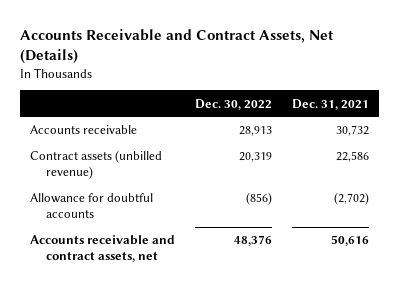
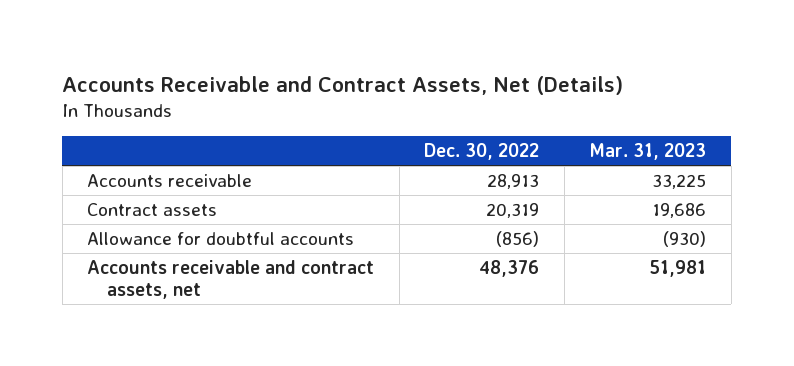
- | Dec. 30, 2022 | Dec. 31, 2021
+ | Dec. 30, 2022 | Mar. 31, 2023
- Contract assets (unbilled revenue) | 20,319 | 22,586
+ Contract assets | 20,319 | 19,686

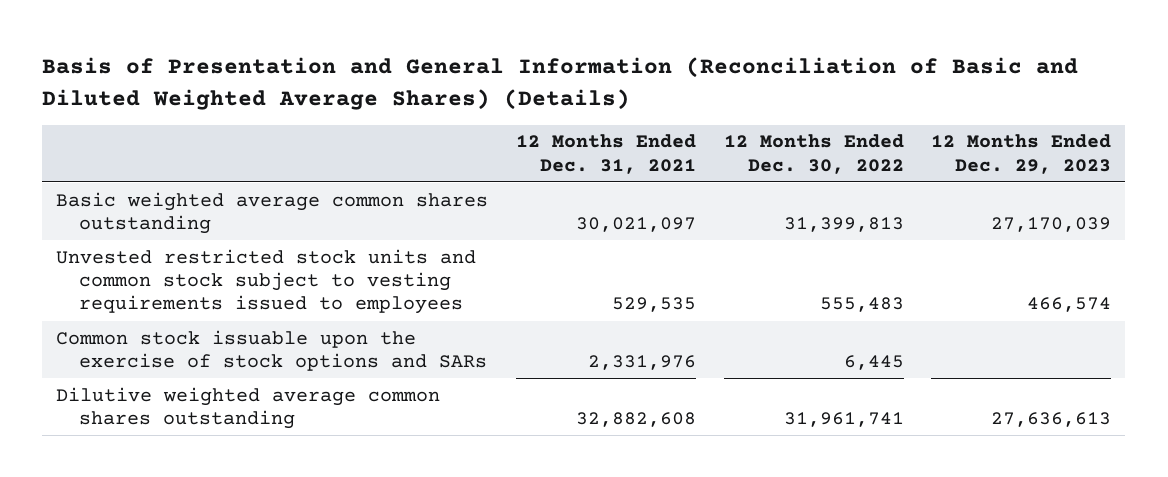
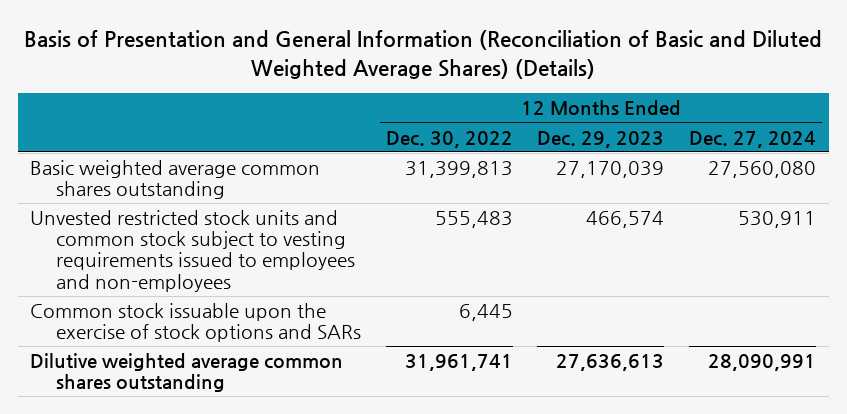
- | 12 Months Ended Dec. 31, 2021 | 12 Months Ended Dec. 30, 2022 | 12 Months Ended Dec. 29, 2023
+ | 12 Months Ended Dec. 30, 2022 | 12 Months Ended Dec. 29, 2023 | 12 Months Ended Dec. 27, 2024
- Unvested restricted stock units and common stock subject to vesting requirements issued to employees | 529,535 | 555,483 | 466,574
+ Unvested restricted stock units and common stock subject to vesting requirements issued to employees and non-employees | 555,483 | 466,574 | 530,911

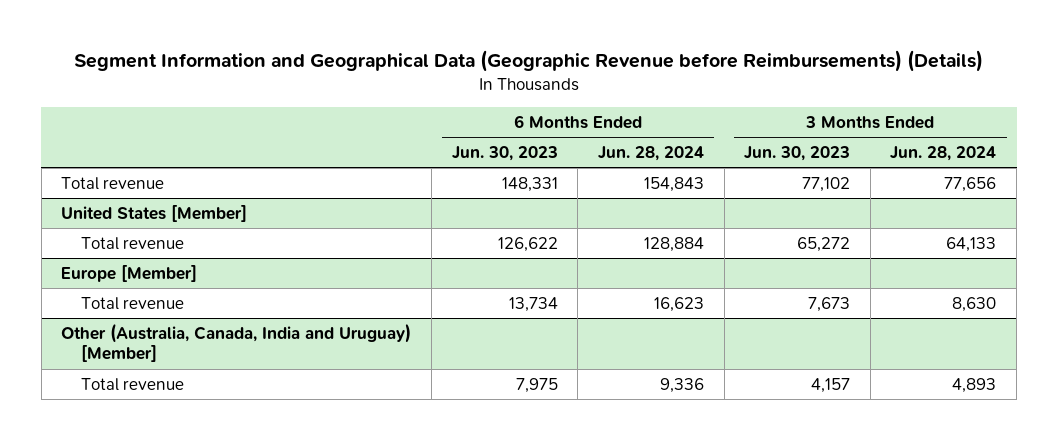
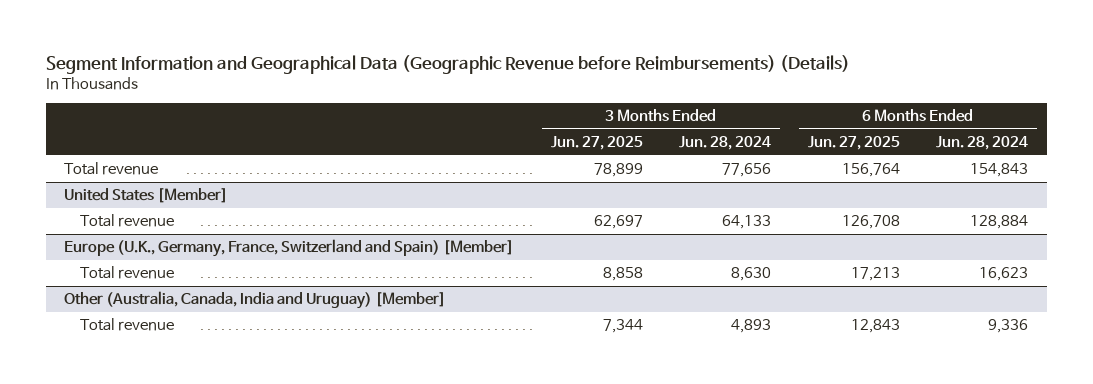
- | 6 Months Ended Jun. 30, 2023 | 6 Months Ended Jun. 28, 2024 | 3 Months Ended Jun. 30, 2023 | 3 Months Ended Jun. 28, 2024
+ | 3 Months Ended Jun. 27, 2025 | 3 Months Ended Jun. 28, 2024 | 6 Months Ended Jun. 27, 2025 | 6 Months Ended Jun. 28, 2024
- Europe [Member]
+ Europe (U.K., Germany, France, Switzerland and Spain) [Member]

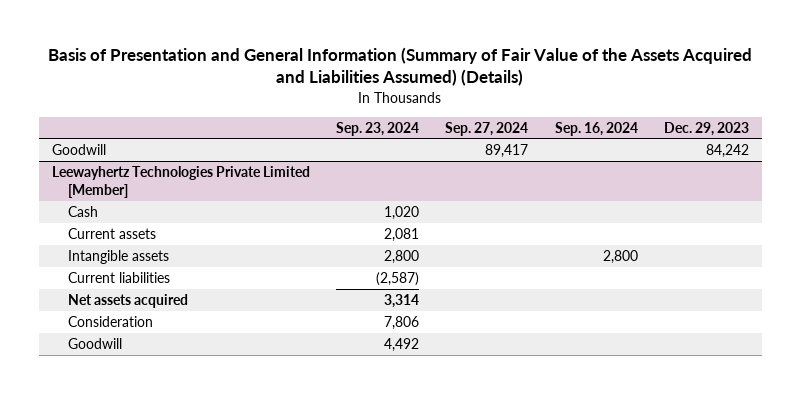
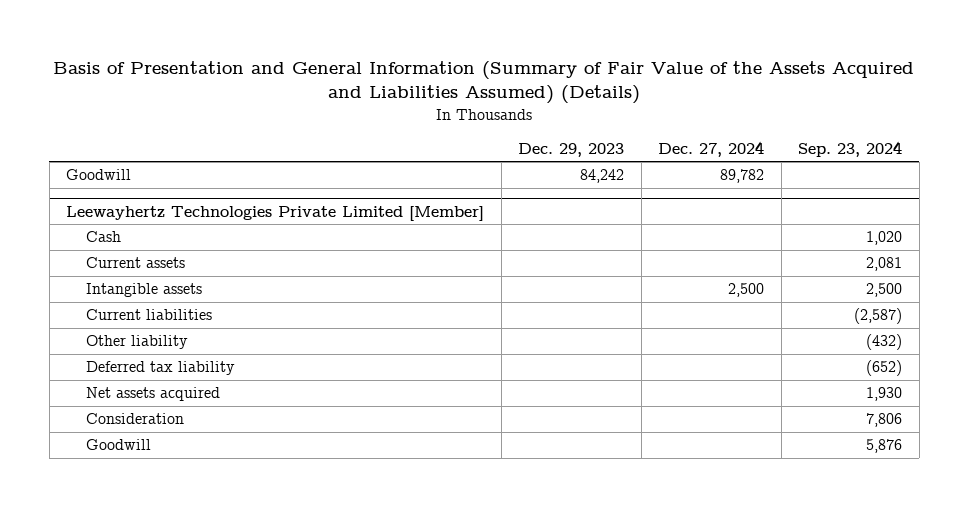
- | Sep. 23, 2024 | Sep. 27, 2024 | Sep. 16, 2024 | Dec. 29, 2023
+ | Dec. 29, 2023 | Dec. 27, 2024 | Sep. 23, 2024
@ Leewayhertz Technologies Private Limited [Member]
- Intangible assets | 2,800 | | 2,800 |
+ Intangible assets | | 2,500 | 2,500
- Net assets acquired | 3,314 | | |
+ Other liability | | | (432)
+ Deferred tax liability | | | (652)
+ Net assets acquired | | | 1,930
- Goodwill | 4,492 | | |
+ Goodwill | | | 5,876

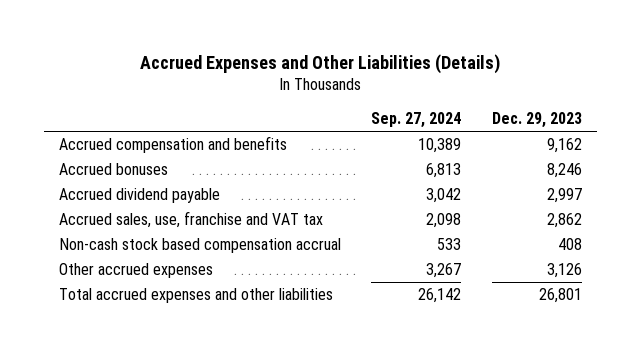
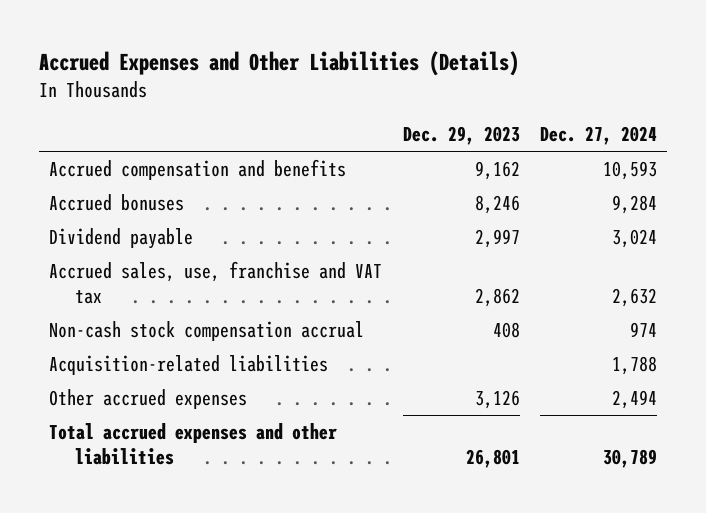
- | Sep. 27, 2024 | Dec. 29, 2023
+ | Dec. 29, 2023 | Dec. 27, 2024
- Accrued dividend payable | 3,042 | 2,997
+ Dividend payable | 2,997 | 3,024
- Non-cash stock based compensation accrual | 533 | 408
+ Non-cash stock compensation accrual | 408 | 974
+ Acquisition-related liabilities | | 1,788

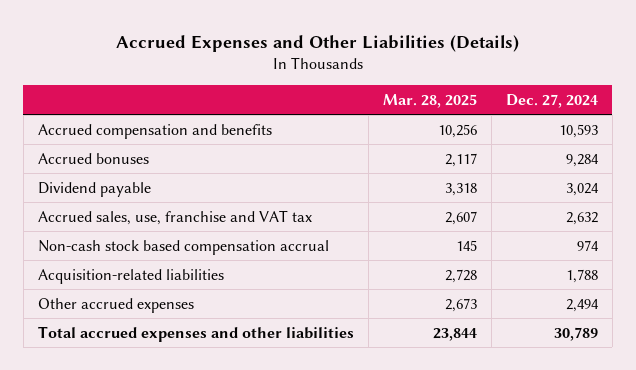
- | Dec. 29, 2023 | Dec. 27, 2024
+ | Mar. 28, 2025 | Dec. 27, 2024
- Non-cash stock compensation accrual | 408 | 974
+ Non-cash stock based compensation accrual | 145 | 974

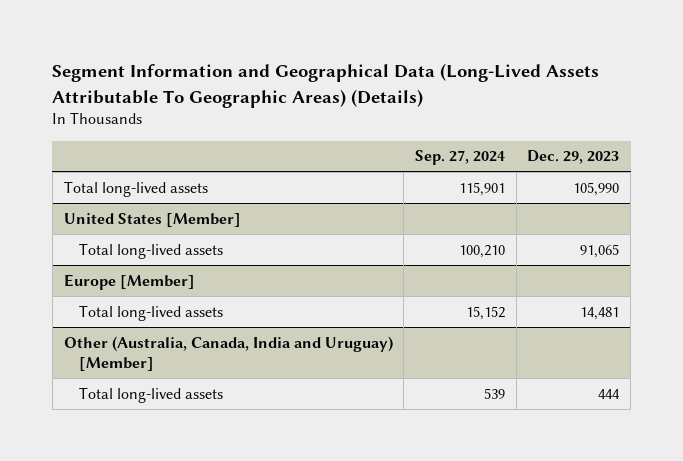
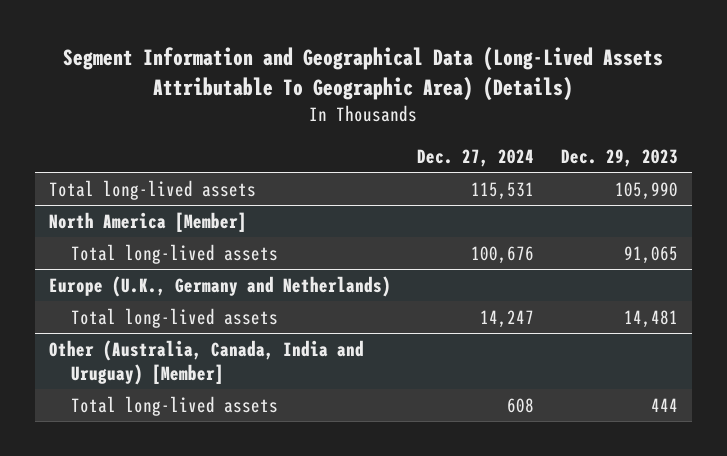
- Segment Information and Geographical Data (Long-Lived Assets Attributable To Geographic Areas) (Details)
+ Segment Information and Geographical Data (Long-Lived Assets Attributable To Geographic Area) (Details)
- | Sep. 27, 2024 | Dec. 29, 2023
+ | Dec. 27, 2024 | Dec. 29, 2023
- United States [Member]
+ North America [Member]
- Europe [Member]
+ Europe (U.K., Germany and Netherlands)

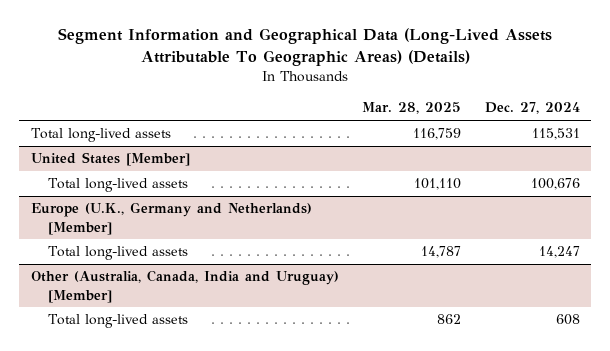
- Segment Information and Geographical Data (Long-Lived Assets Attributable To Geographic Area) (Details)
+ Segment Information and Geographical Data (Long-Lived Assets Attributable To Geographic Areas) (Details)
- | Dec. 27, 2024 | Dec. 29, 2023
+ | Mar. 28, 2025 | Dec. 27, 2024
- North America [Member]
+ United States [Member]
- Europe (U.K., Germany and Netherlands)
+ Europe (U.K., Germany and Netherlands) [Member]

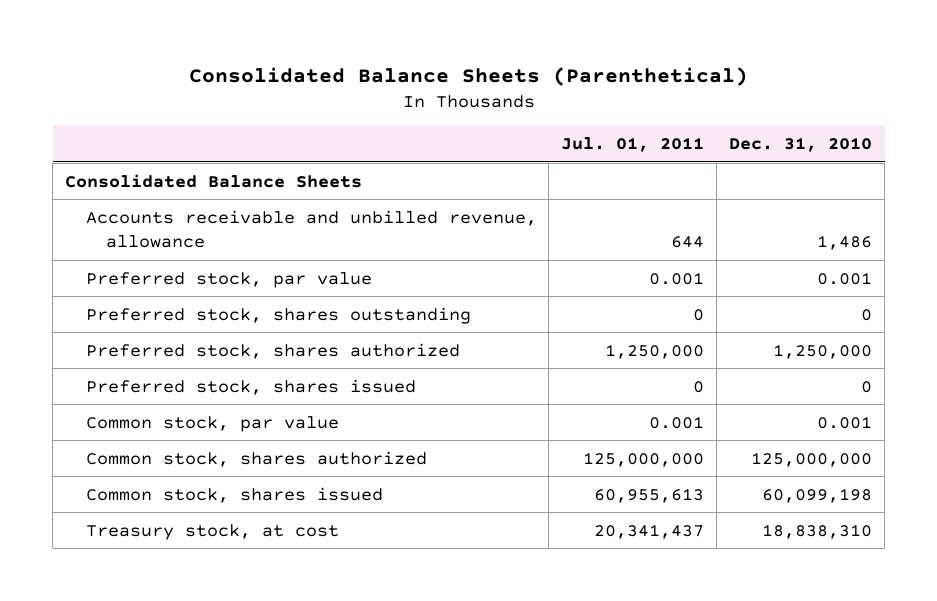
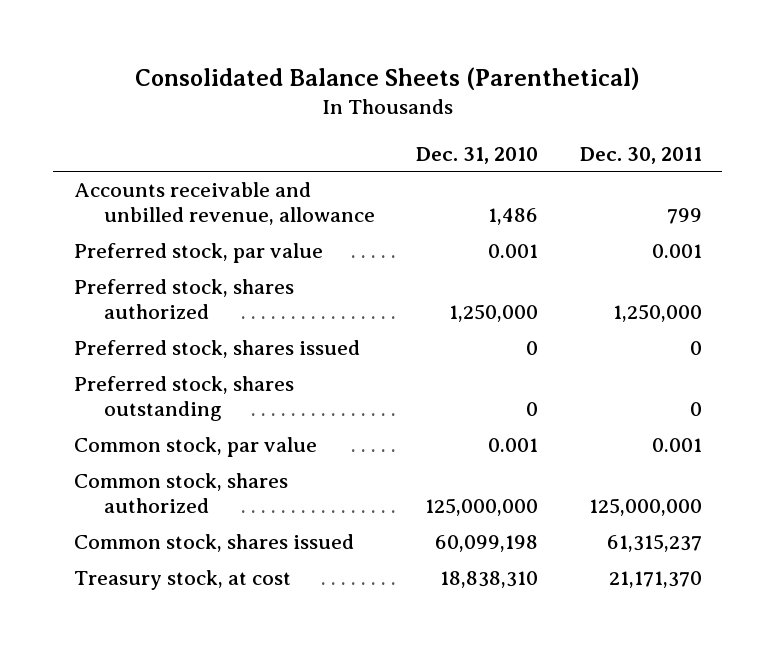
- | Jul. 01, 2011 | Dec. 31, 2010
+ | Dec. 31, 2010 | Dec. 30, 2011
- Consolidated Balance Sheets
moved down: Preferred stock, shares outstanding | 0 | 0

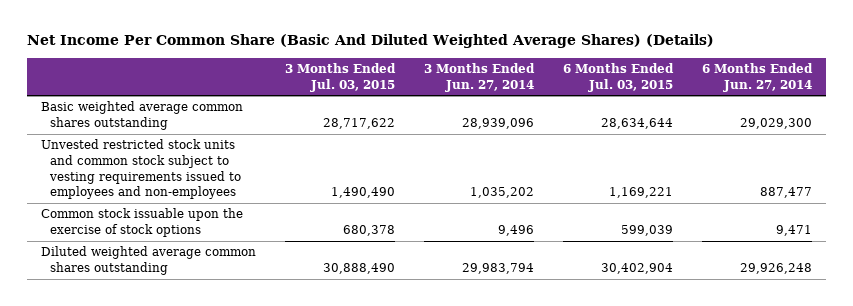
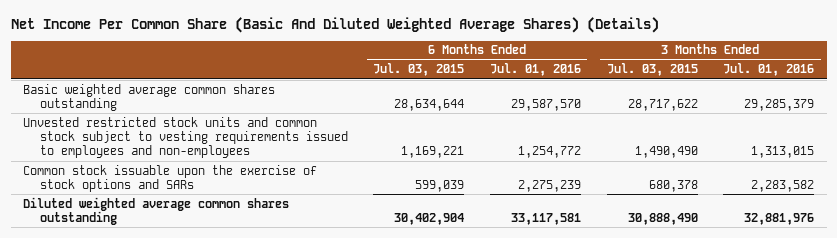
- | 3 Months Ended Jul. 03, 2015 | 3 Months Ended Jun. 27, 2014 | 6 Months Ended Jul. 03, 2015 | 6 Months Ended Jun. 27, 2014
+ | 6 Months Ended Jul. 03, 2015 | 6 Months Ended Jul. 01, 2016 | 3 Months Ended Jul. 03, 2015 | 3 Months Ended Jul. 01, 2016
- Common stock issuable upon the exercise of stock options | 680,378 | 9,496 | 599,039 | 9,471
+ Common stock issuable upon the exercise of stock options and SARs | 599,039 | 2,275,239 | 680,378 | 2,283,582

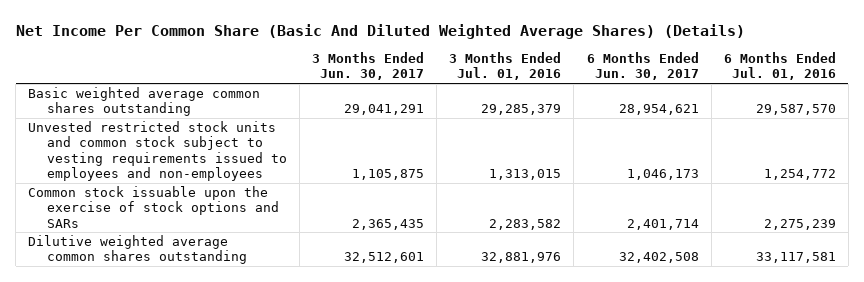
- | 6 Months Ended Jul. 03, 2015 | 6 Months Ended Jul. 01, 2016 | 3 Months Ended Jul. 03, 2015 | 3 Months Ended Jul. 01, 2016
+ | 3 Months Ended Jun. 30, 2017 | 3 Months Ended Jul. 01, 2016 | 6 Months Ended Jun. 30, 2017 | 6 Months Ended Jul. 01, 2016
- Diluted weighted average common shares outstanding | 30,402,904 | 33,117,581 | 30,888,490 | 32,881,976
+ Dilutive weighted average common shares outstanding | 32,512,601 | 32,881,976 | 32,402,508 | 33,117,581

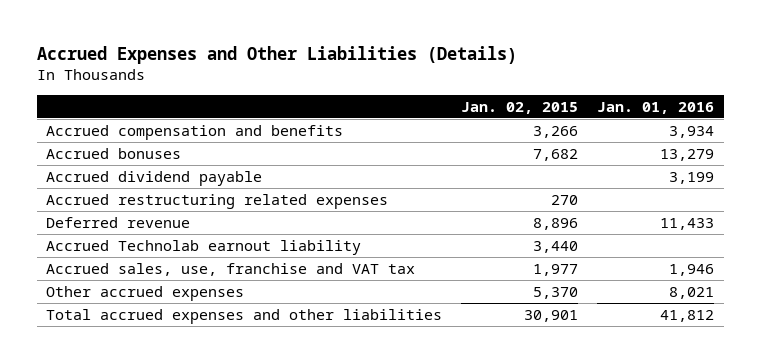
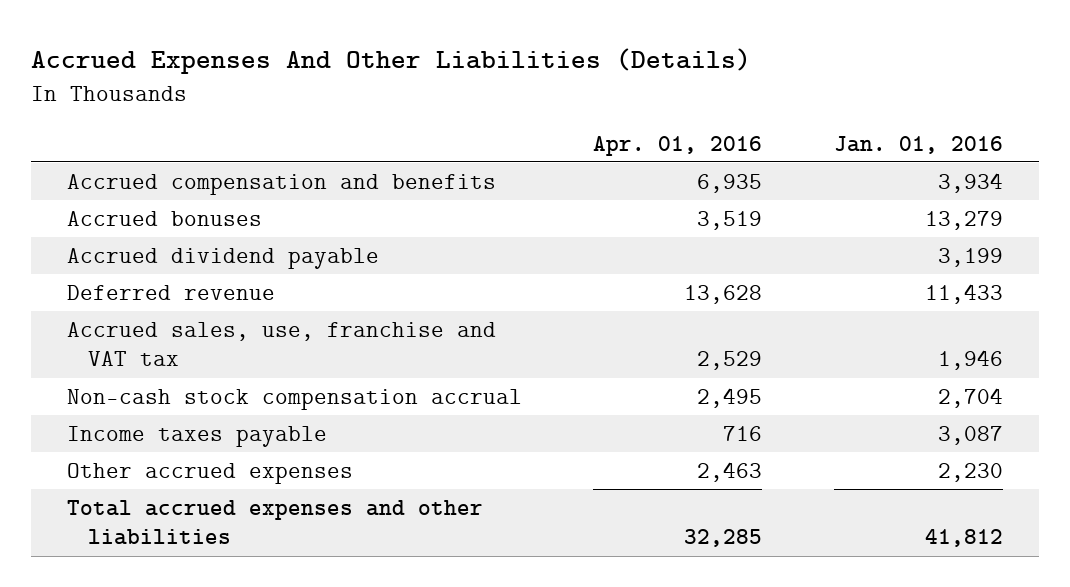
- Accrued Expenses and Other Liabilities (Details)
+ Accrued Expenses And Other Liabilities (Details)
- | Jan. 02, 2015 | Jan. 01, 2016
+ | Apr. 01, 2016 | Jan. 01, 2016
- Accrued restructuring related expenses | 270 |
- Accrued Technolab earnout liability | 3,440 |
- Other accrued expenses | 5,370 | 8,021
+ Non-cash stock compensation accrual | 2,495 | 2,704
+ Income taxes payable | 716 | 3,087
+ Other accrued expenses | 2,463 | 2,230

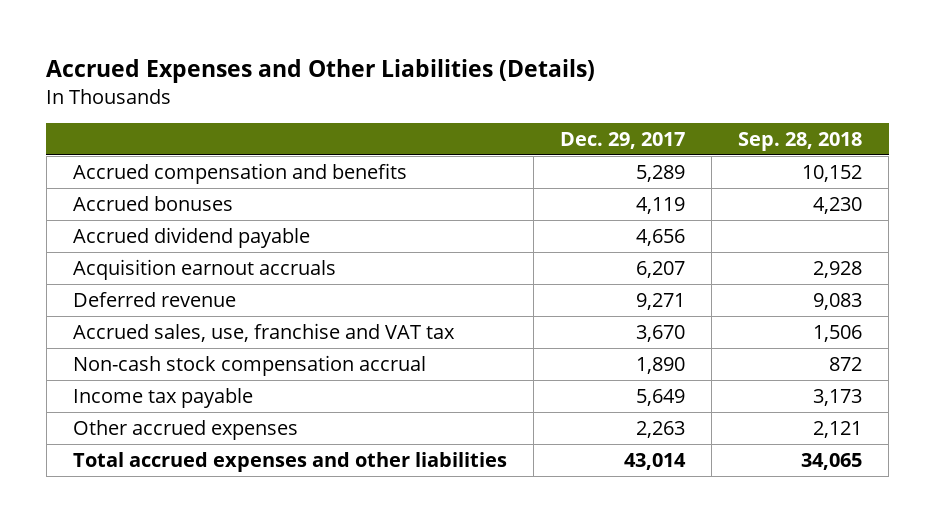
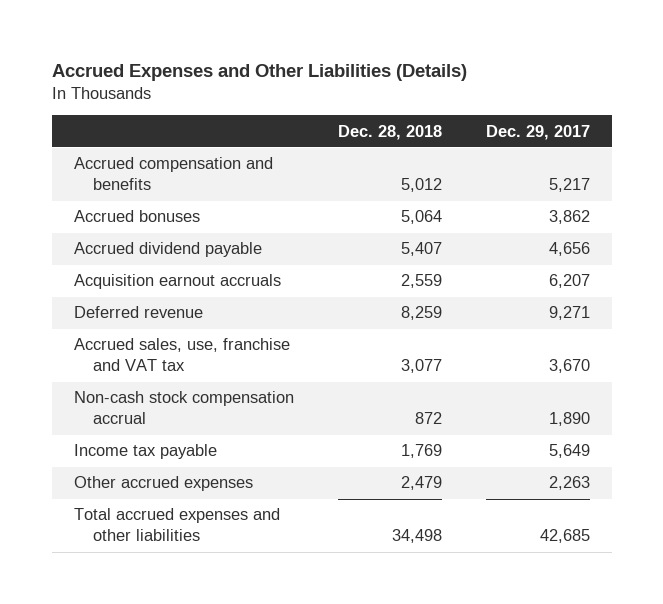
- | Dec. 29, 2017 | Sep. 28, 2018
+ | Dec. 28, 2018 | Dec. 29, 2017
- Accrued compensation and benefits | 5,289 | 10,152
- Accrued bonuses | 4,119 | 4,230
+ Accrued compensation and benefits | 5,012 | 5,217
+ Accrued bonuses | 5,064 | 3,862
- Total accrued expenses and other liabilities | 43,014 | 34,065
+ Total accrued expenses and other liabilities | 34,498 | 42,685

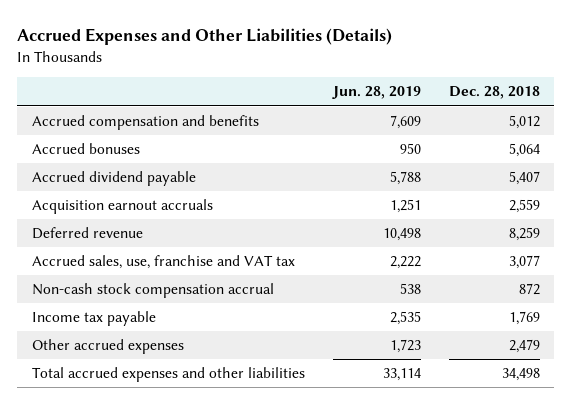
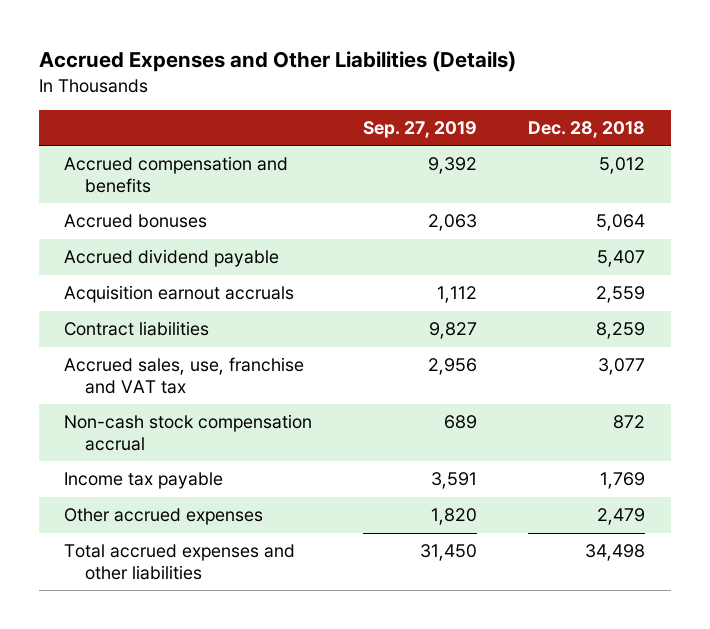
- | Jun. 28, 2019 | Dec. 28, 2018
+ | Sep. 27, 2019 | Dec. 28, 2018
- Deferred revenue | 10,498 | 8,259
+ Contract liabilities | 9,827 | 8,259

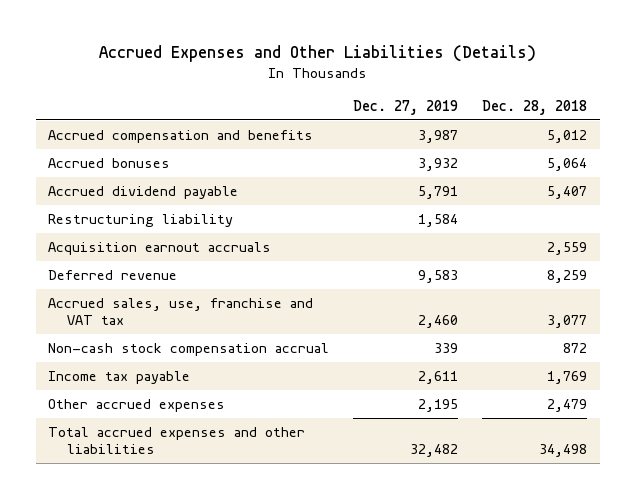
- | Sep. 27, 2019 | Dec. 28, 2018
+ | Dec. 27, 2019 | Dec. 28, 2018
+ Restructuring liability | 1,584 |
- Contract liabilities | 9,827 | 8,259
+ Deferred revenue | 9,583 | 8,259

